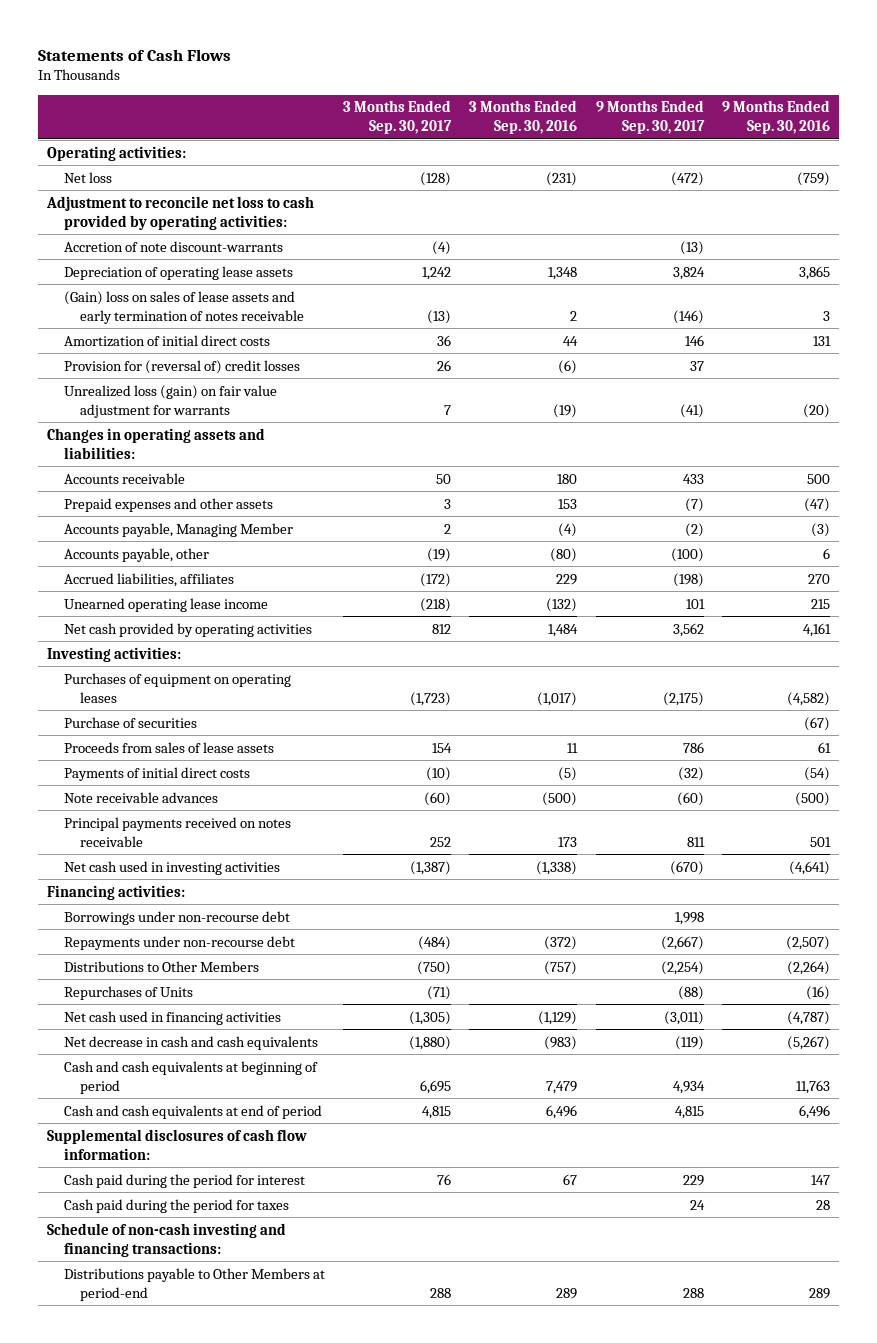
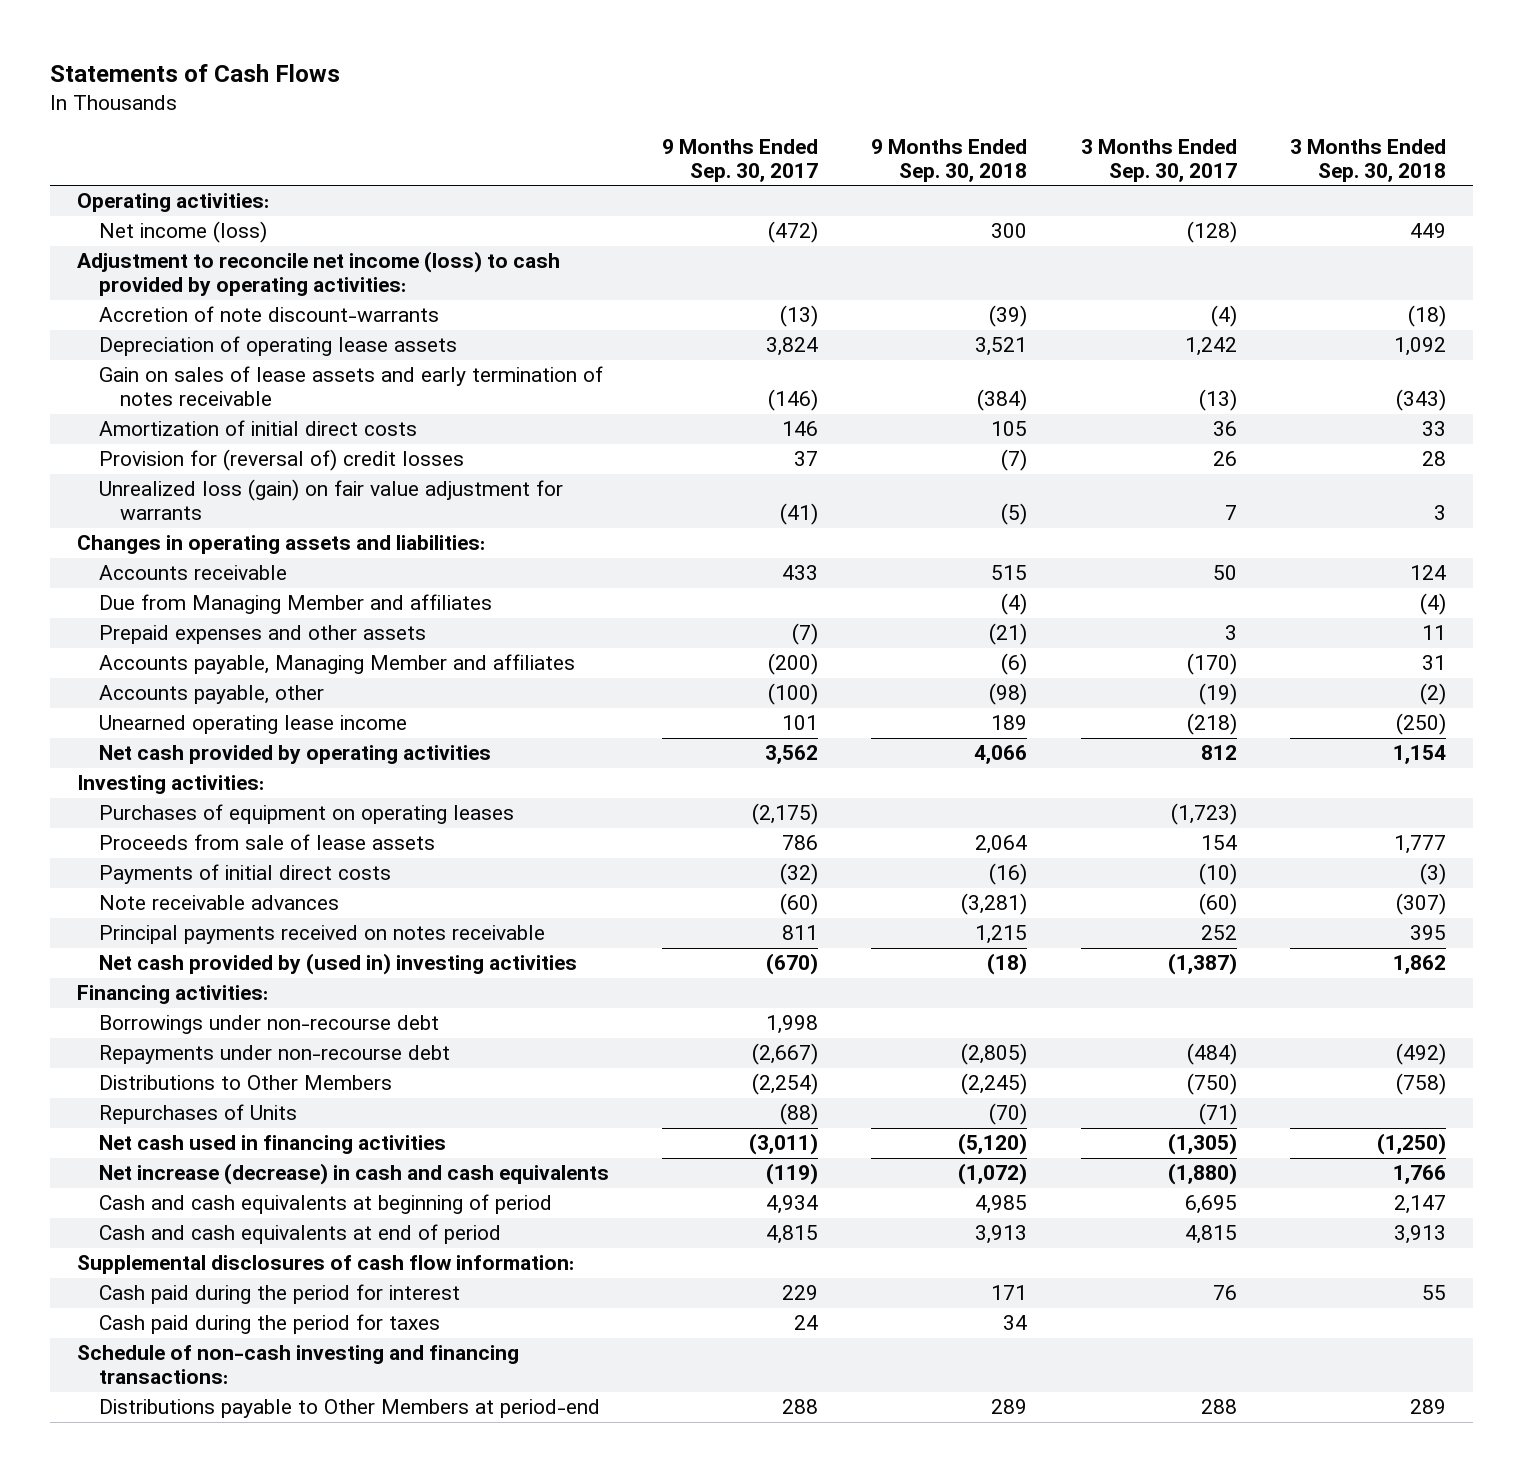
- | 3 Months Ended Sep. 30, 2017 | 3 Months Ended Sep. 30, 2016 | 9 Months Ended Sep. 30, 2017 | 9 Months Ended Sep. 30, 2016
+ | 9 Months Ended Sep. 30, 2017 | 9 Months Ended Sep. 30, 2018 | 3 Months Ended Sep. 30, 2017 | 3 Months Ended Sep. 30, 2018
- Net loss | (128) | (231) | (472) | (759)
- Adjustment to reconcile net loss to cash provided by operating activities:
+ Net income (loss) | (472) | 300 | (128) | 449
+ Adjustment to reconcile net income (loss) to cash provided by operating activities:
- (Gain) loss on sales of lease assets and early termination of notes receivable | (13) | 2 | (146) | 3
+ Gain on sales of lease assets and early termination of notes receivable | (146) | (384) | (13) | (343)
+ Due from Managing Member and affiliates | | (4) | | (4)
- Accounts payable, Managing Member | 2 | (4) | (2) | (3)
+ Accounts payable, Managing Member and affiliates | (200) | (6) | (170) | 31
- Accrued liabilities, affiliates | (172) | 229 | (198) | 270
- Purchase of securities | | | | (67)
- Proceeds from sales of lease assets | 154 | 11 | 786 | 61
+ Proceeds from sale of lease assets | 786 | 2,064 | 154 | 1,777
- Net cash used in investing activities | (1,387) | (1,338) | (670) | (4,641)
+ Net cash provided by (used in) investing activities | (670) | (18) | (1,387) | 1,862
- Net decrease in cash and cash equivalents | (1,880) | (983) | (119) | (5,267)
+ Net increase (decrease) in cash and cash equivalents | (119) | (1,072) | (1,880) | 1,766

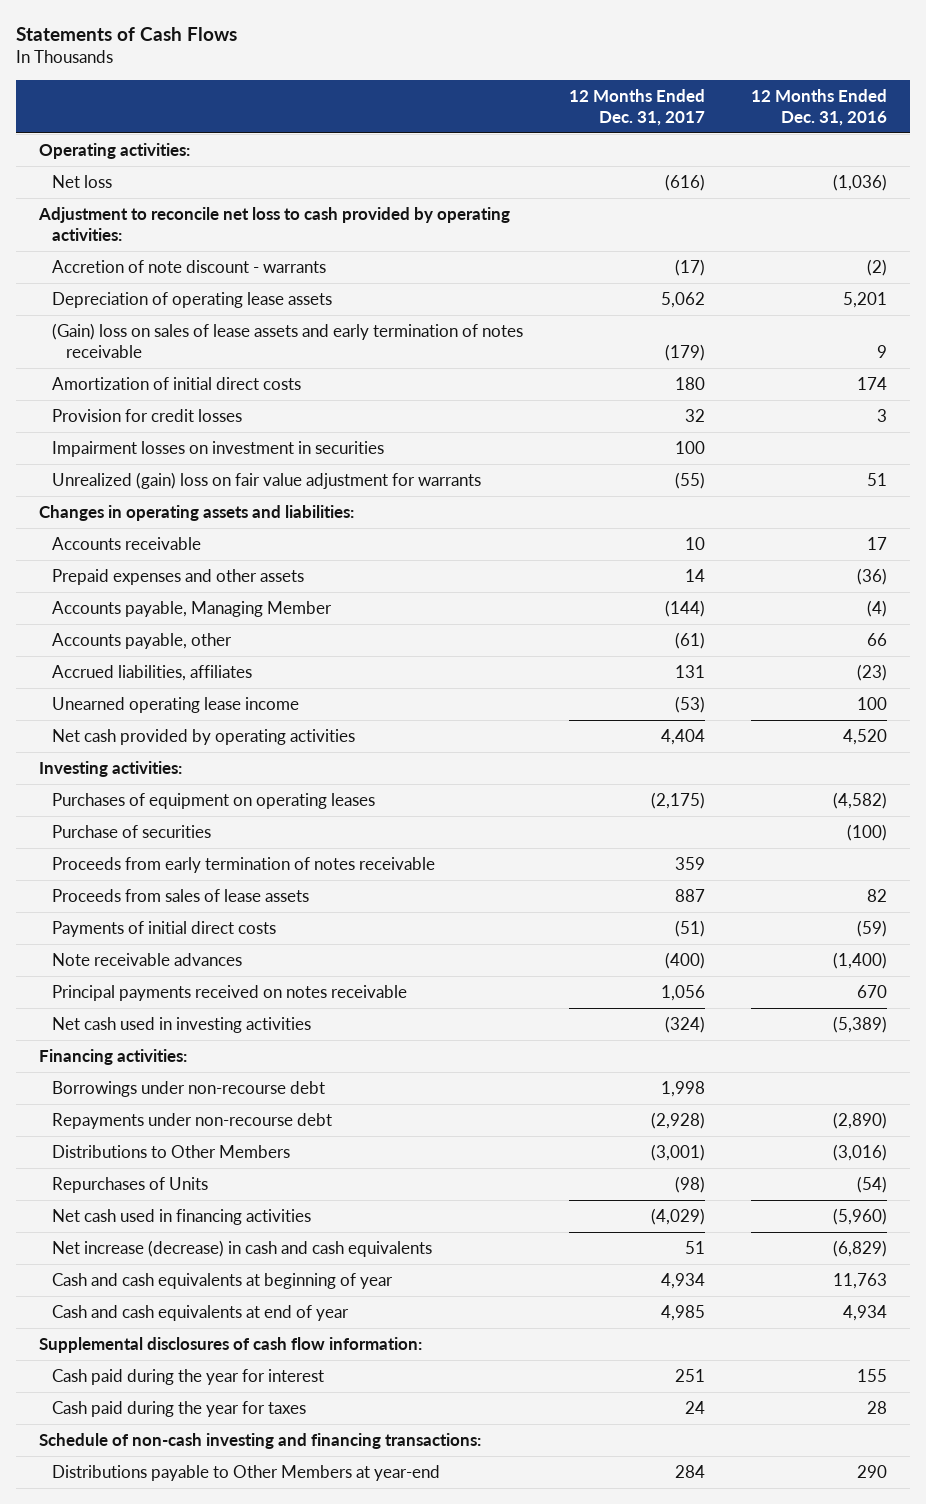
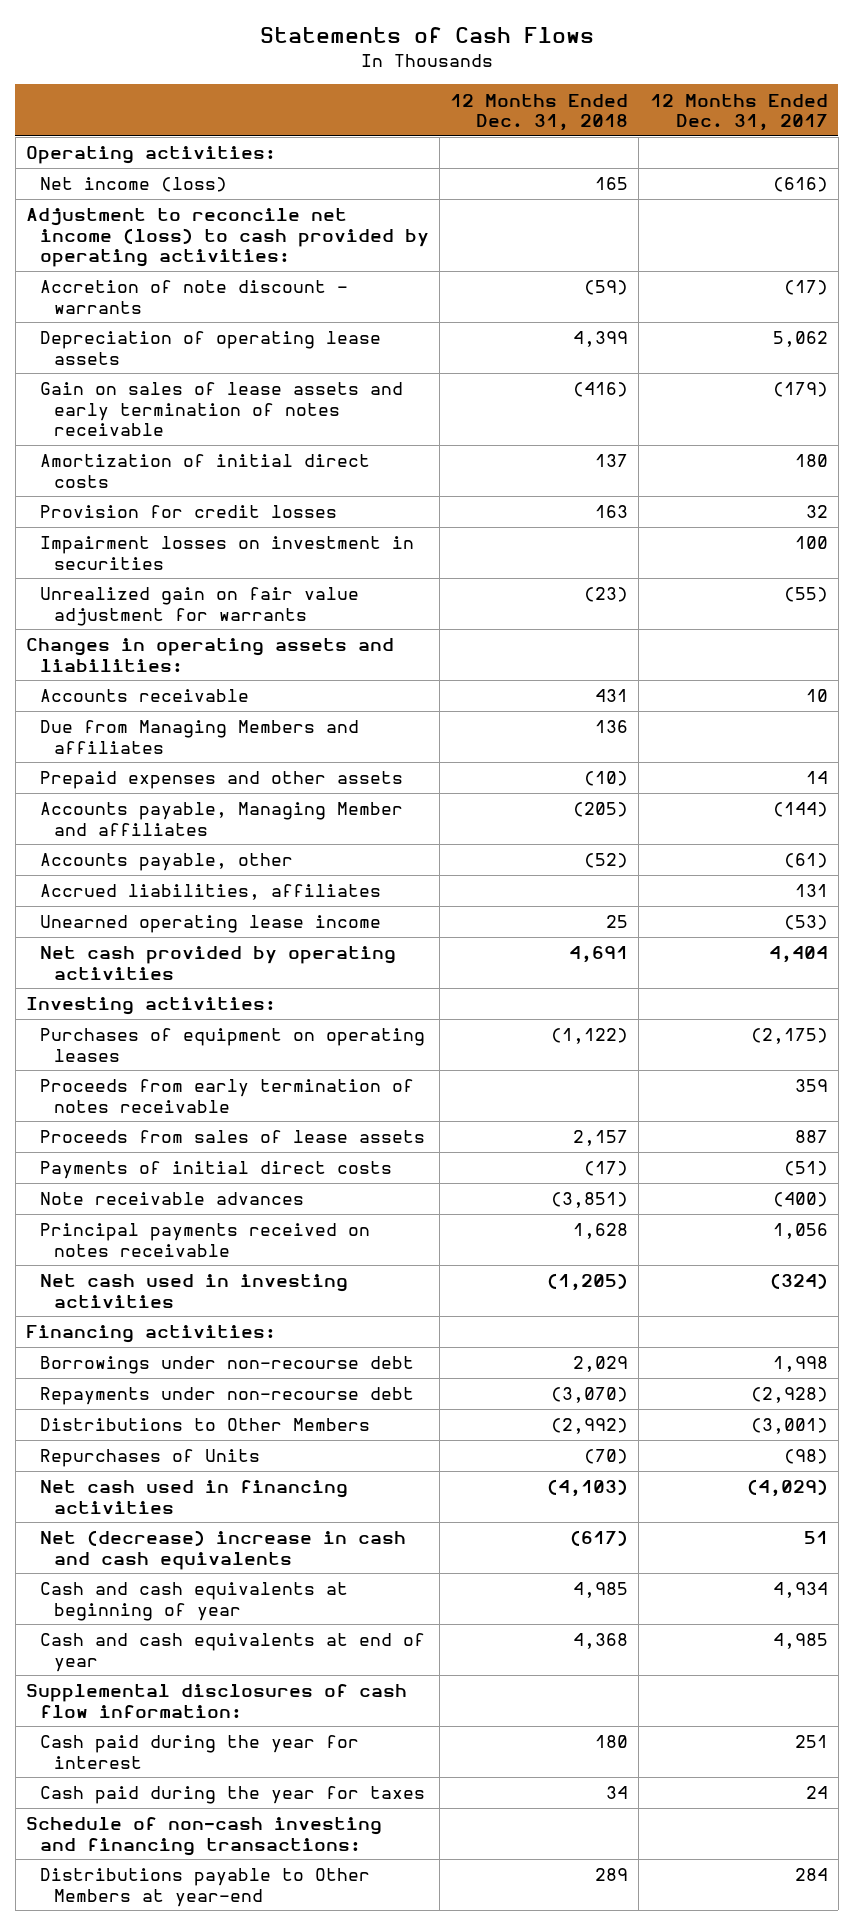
- | 12 Months Ended Dec. 31, 2017 | 12 Months Ended Dec. 31, 2016
+ | 12 Months Ended Dec. 31, 2018 | 12 Months Ended Dec. 31, 2017
- Net loss | (616) | (1,036)
- Adjustment to reconcile net loss to cash provided by operating activities:
+ Net income (loss) | 165 | (616)
+ Adjustment to reconcile net income (loss) to cash provided by operating activities:
- (Gain) loss on sales of lease assets and early termination of notes receivable | (179) | 9
+ Gain on sales of lease assets and early termination of notes receivable | (416) | (179)
- Unrealized (gain) loss on fair value adjustment for warrants | (55) | 51
+ Unrealized gain on fair value adjustment for warrants | (23) | (55)
+ Due from Managing Members and affiliates | 136 |
- Accounts payable, Managing Member | (144) | (4)
+ Accounts payable, Managing Member and affiliates | (205) | (144)
- Purchase of securities | | (100)
- Net increase (decrease) in cash and cash equivalents | 51 | (6,829)
+ Net (decrease) increase in cash and cash equivalents | (617) | 51

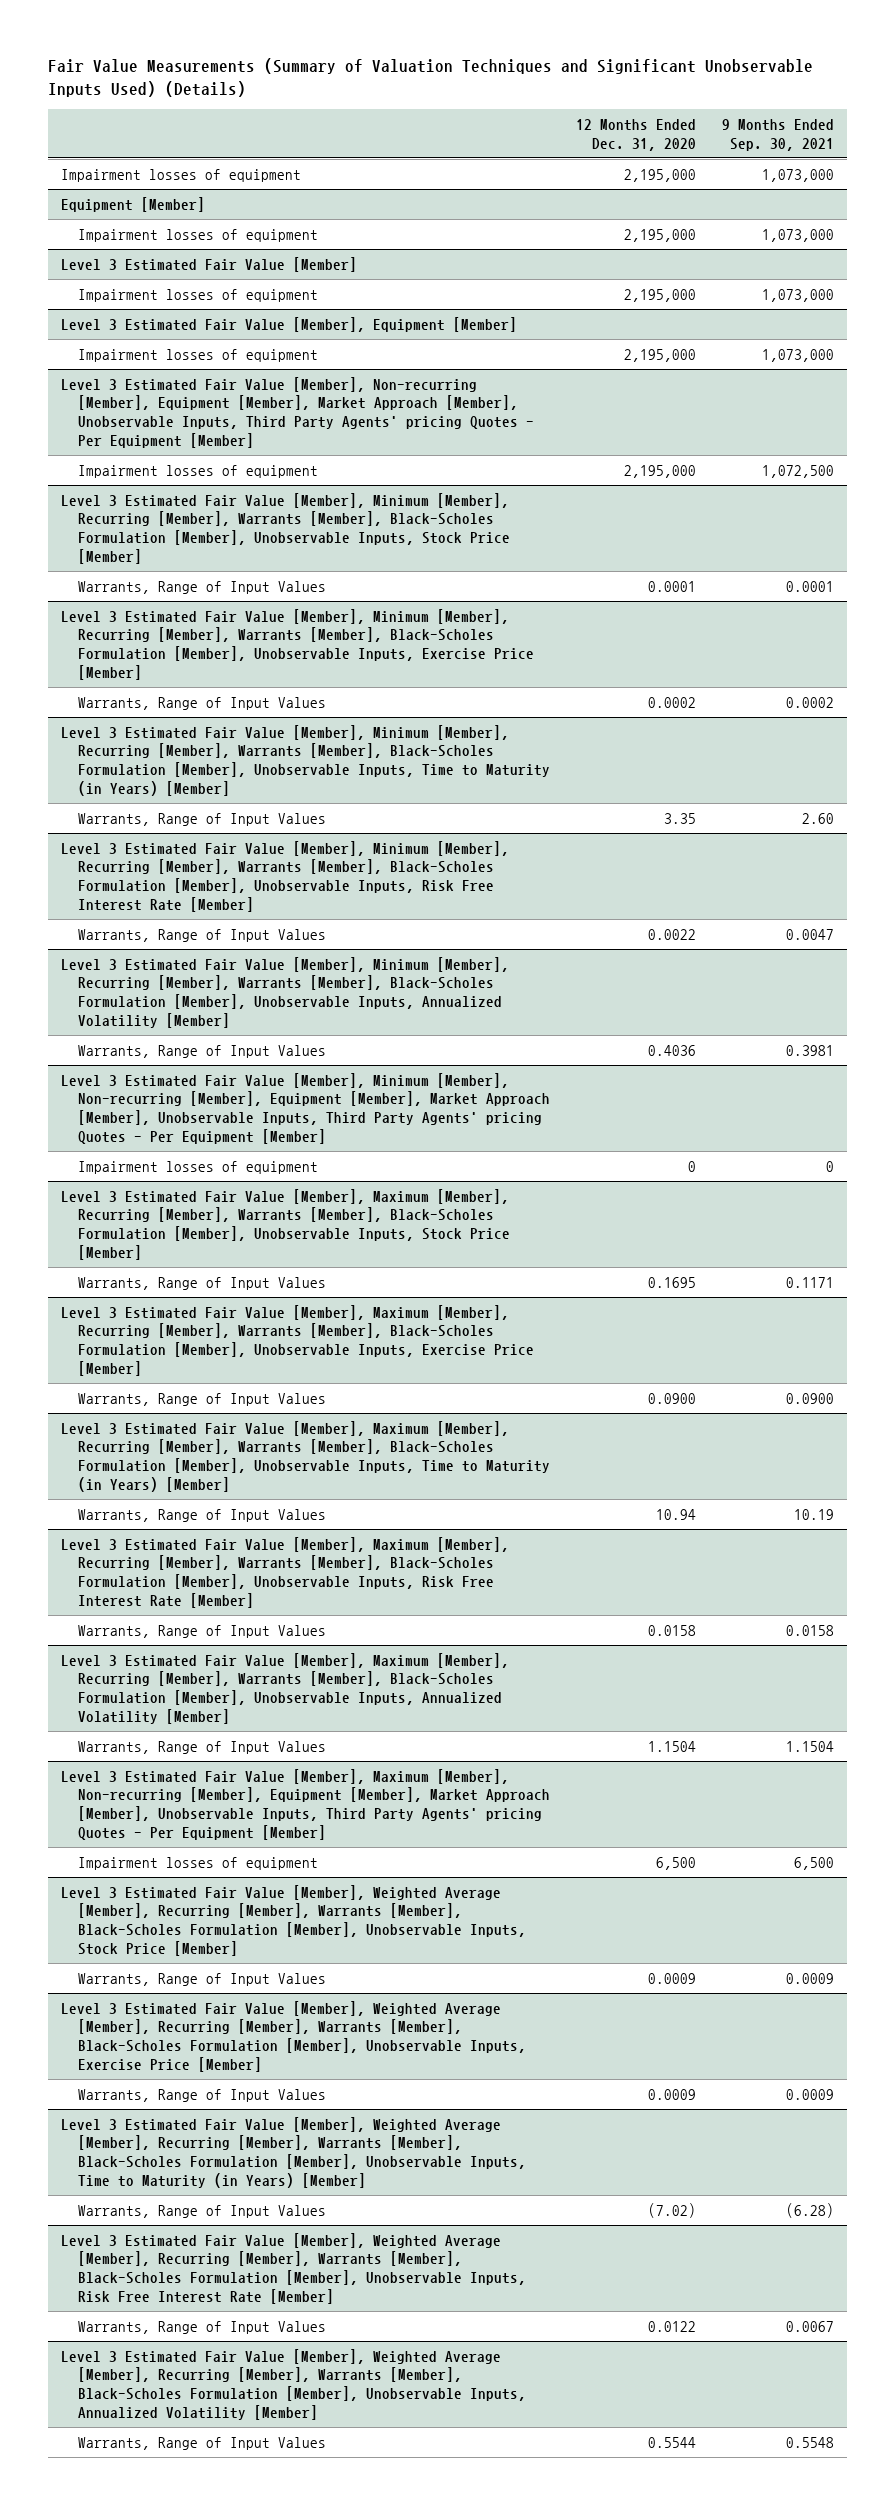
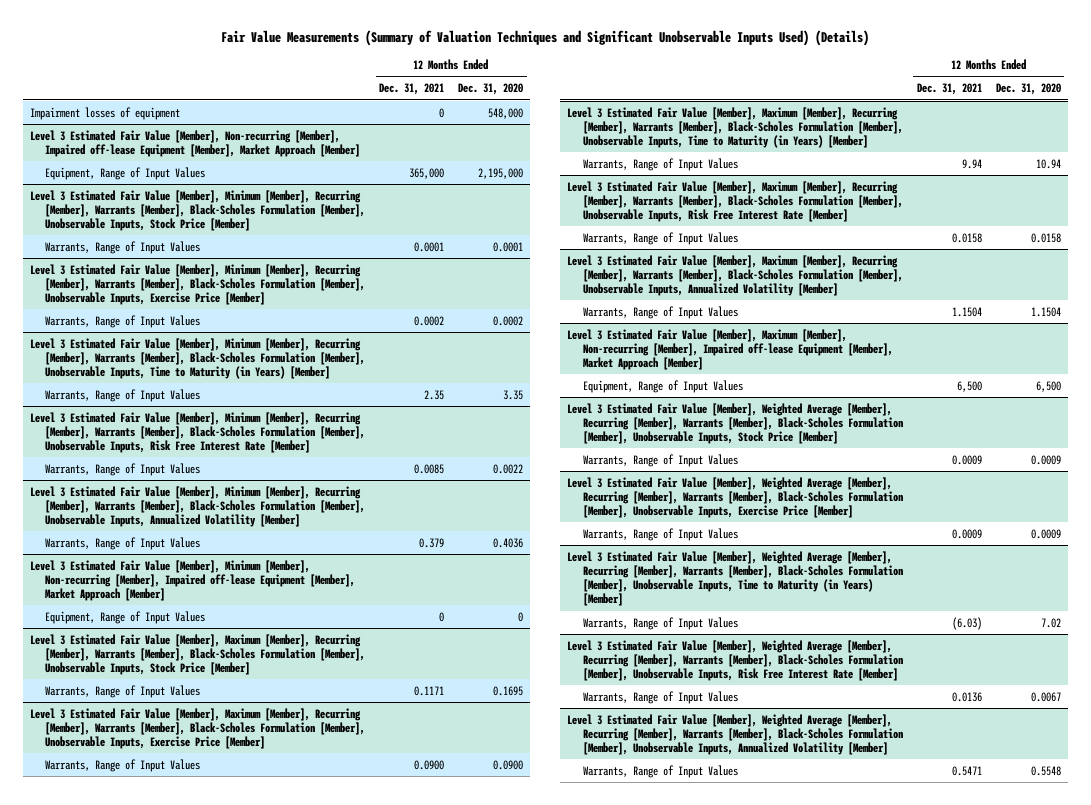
- | 12 Months Ended Dec. 31, 2020 | 9 Months Ended Sep. 30, 2021
+ | 12 Months Ended Dec. 31, 2021 | 12 Months Ended Dec. 31, 2020
- Impairment losses of equipment | 2,195,000 | 1,073,000
- Equipment [Member]
- Impairment losses of equipment | 2,195,000 | 1,073,000
- Level 3 Estimated Fair Value [Member]
- Impairment losses of equipment | 2,195,000 | 1,073,000
- Level 3 Estimated Fair Value [Member], Equipment [Member]
- Impairment losses of equipment | 2,195,000 | 1,073,000
- Level 3 Estimated Fair Value [Member], Non-recurring [Member], Equipment [Member], Market Approach [Member], Unobservable Inputs, Third Party Agents' pricing Quotes - Per Equipment [Member]
- Impairment losses of equipment | 2,195,000 | 1,072,500
+ Impairment losses of equipment | 0 | 548,000
+ Level 3 Estimated Fair Value [Member], Non-recurring [Member], Impaired off-lease Equipment [Member], Market Approach [Member]
+ Equipment, Range of Input Values | 365,000 | 2,195,000
- Level 3 Estimated Fair Value [Member], Minimum [Member], Non-recurring [Member], Equipment [Member], Market Approach [Member], Unobservable Inputs, Third Party Agents' pricing Quotes - Per Equipment [Member]
- Impairment losses of equipment | 0 | 0
+ Level 3 Estimated Fair Value [Member], Minimum [Member], Non-recurring [Member], Impaired off-lease Equipment [Member], Market Approach [Member]
+ Equipment, Range of Input Values | 0 | 0
- Level 3 Estimated Fair Value [Member], Maximum [Member], Non-recurring [Member], Equipment [Member], Market Approach [Member], Unobservable Inputs, Third Party Agents' pricing Quotes - Per Equipment [Member]
- Impairment losses of equipment | 6,500 | 6,500
+ Level 3 Estimated Fair Value [Member], Maximum [Member], Non-recurring [Member], Impaired off-lease Equipment [Member], Market Approach [Member]
+ Equipment, Range of Input Values | 6,500 | 6,500
@ Level 3 Estimated Fair Value [Member], Weighted Average [Member], Recurring [Member], Warrants [Member], Black-Scholes Formulation [Member], Unobservable Inputs, Time to Maturity (in Years) [Member]
- Warrants, Range of Input Values | (7.02) | (6.28)
+ Warrants, Range of Input Values | (6.03) | 7.02
@ Level 3 Estimated Fair Value [Member], Weighted Average [Member], Recurring [Member], Warrants [Member], Black-Scholes Formulation [Member], Unobservable Inputs, Risk Free Interest Rate [Member]
- Warrants, Range of Input Values | 0.0122 | 0.0067
+ Warrants, Range of Input Values | 0.0136 | 0.0067
@ Level 3 Estimated Fair Value [Member], Weighted Average [Member], Recurring [Member], Warrants [Member], Black-Scholes Formulation [Member], Unobservable Inputs, Annualized Volatility [Member]
- Warrants, Range of Input Values | 0.5544 | 0.5548
+ Warrants, Range of Input Values | 0.5471 | 0.5548

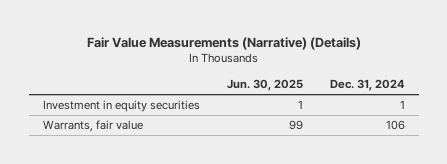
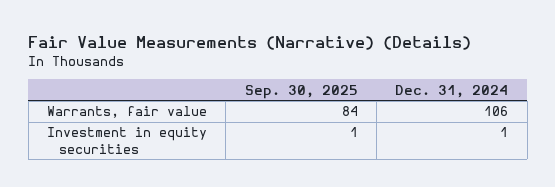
- | Jun. 30, 2025 | Dec. 31, 2024
+ | Sep. 30, 2025 | Dec. 31, 2024
moved down: Investment in equity securities | 1 | 1

